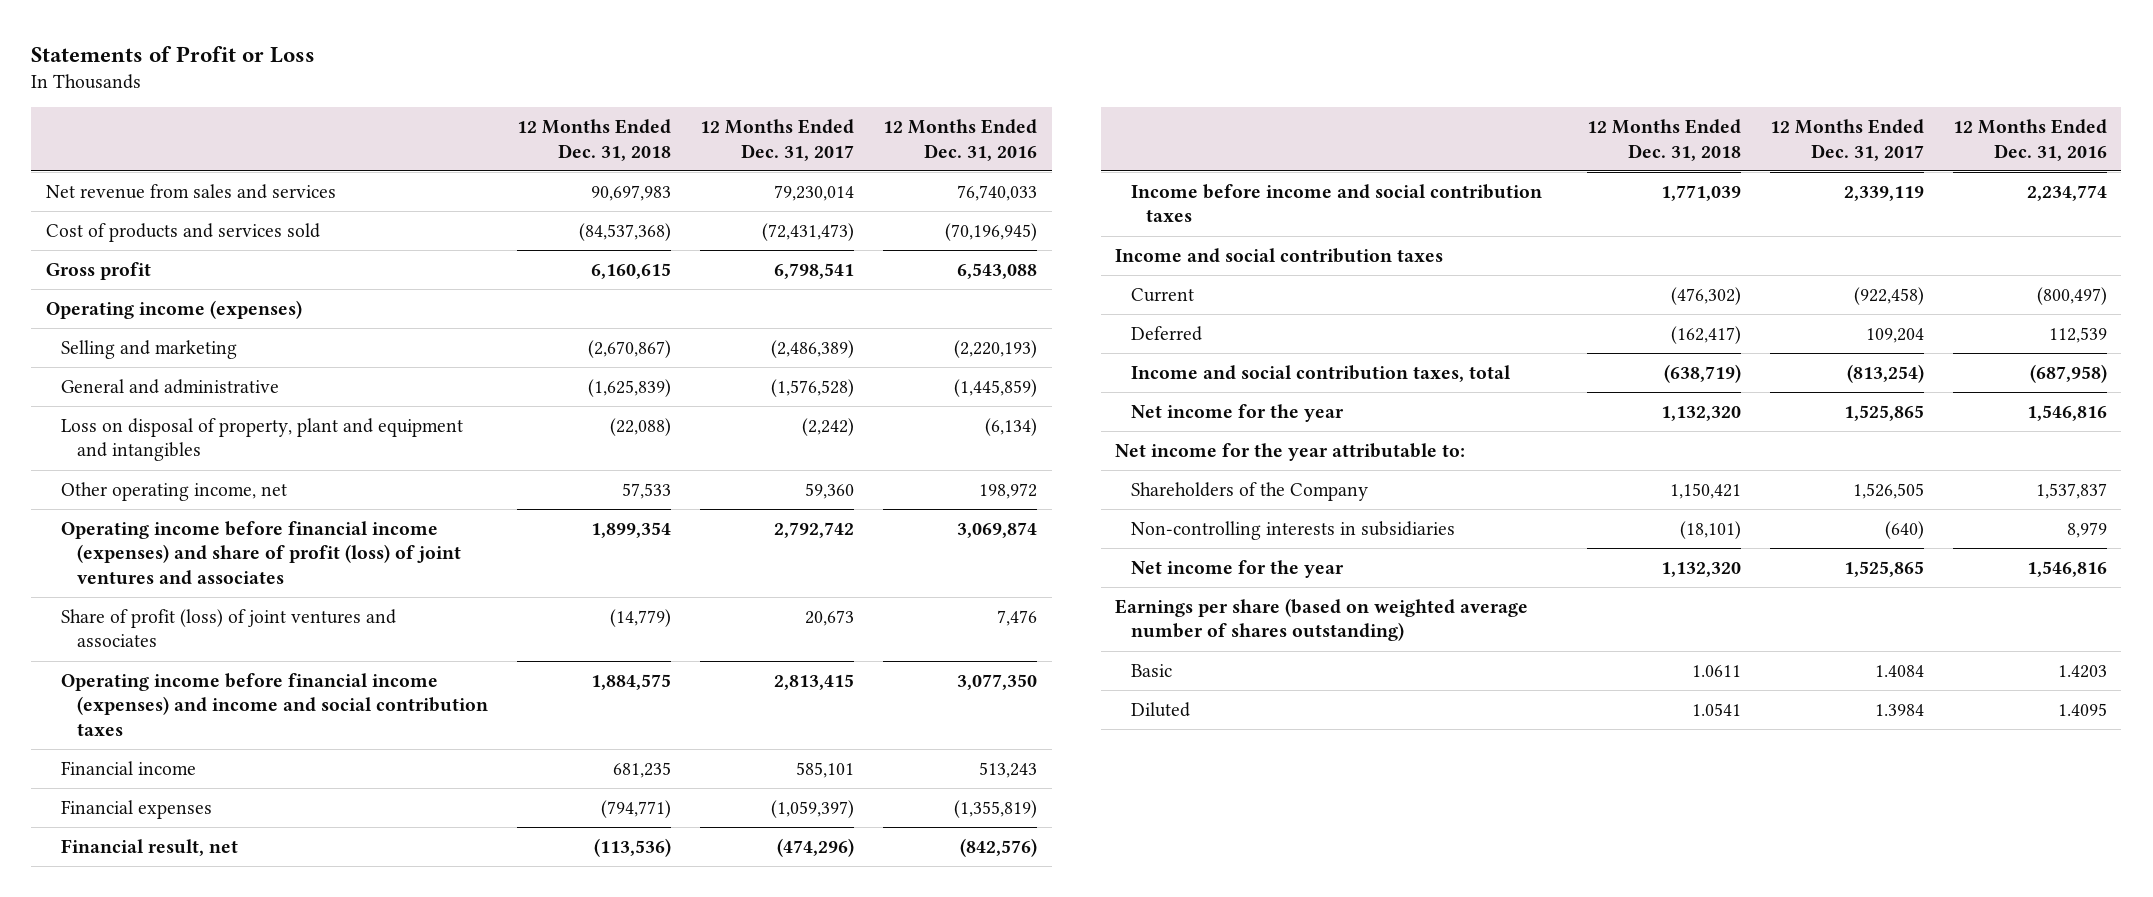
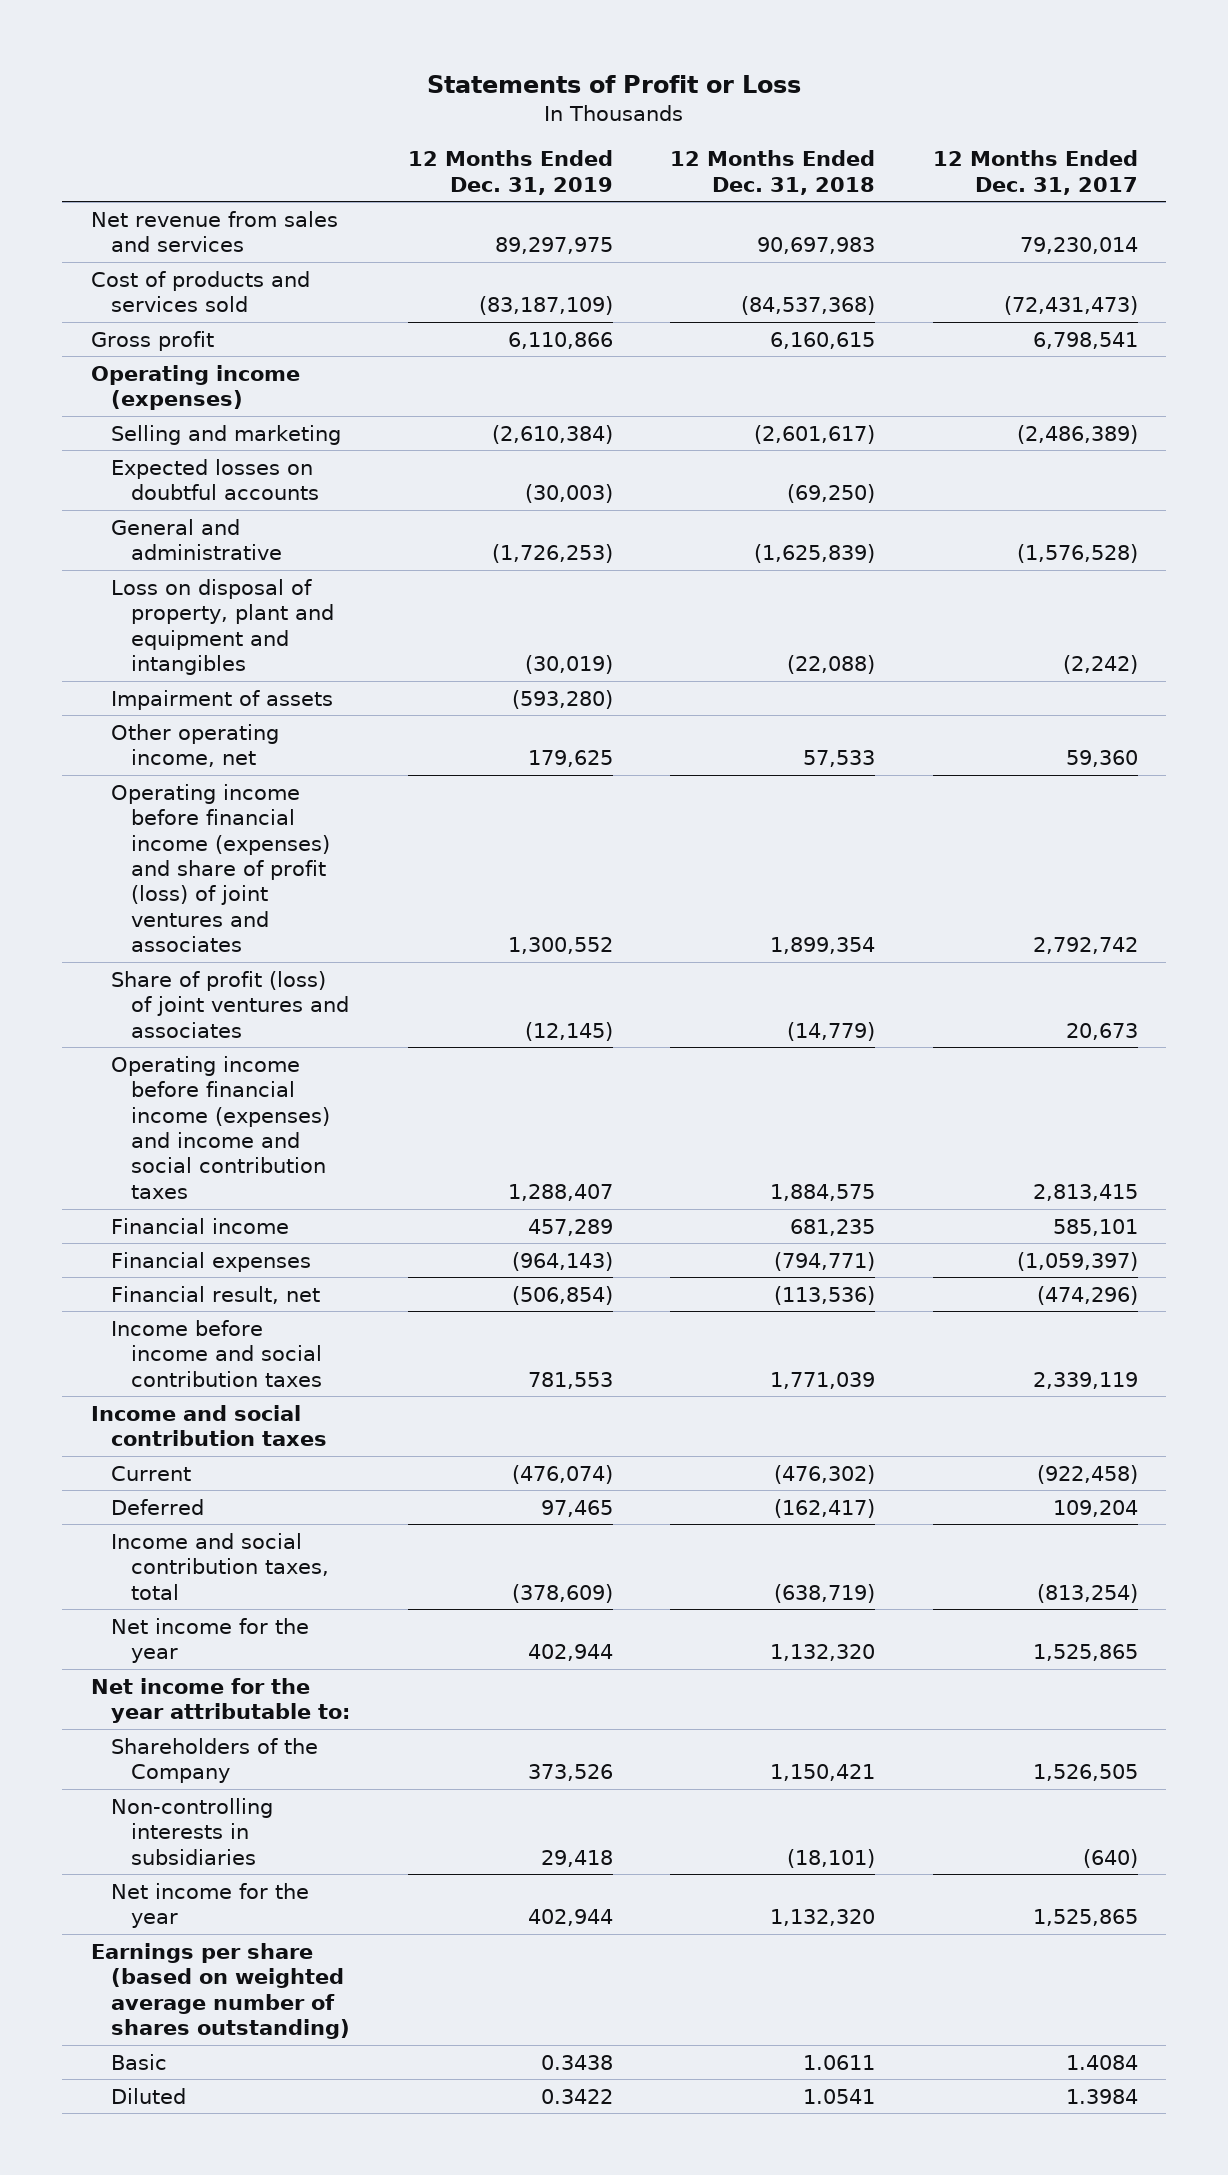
- | 12 Months Ended Dec. 31, 2018 | 12 Months Ended Dec. 31, 2017 | 12 Months Ended Dec. 31, 2016
+ | 12 Months Ended Dec. 31, 2019 | 12 Months Ended Dec. 31, 2018 | 12 Months Ended Dec. 31, 2017
- Selling and marketing | (2,670,867) | (2,486,389) | (2,220,193)
+ Selling and marketing | (2,610,384) | (2,601,617) | (2,486,389)
+ Expected losses on doubtful accounts | (30,003) | (69,250) |
+ Impairment of assets | (593,280) | |

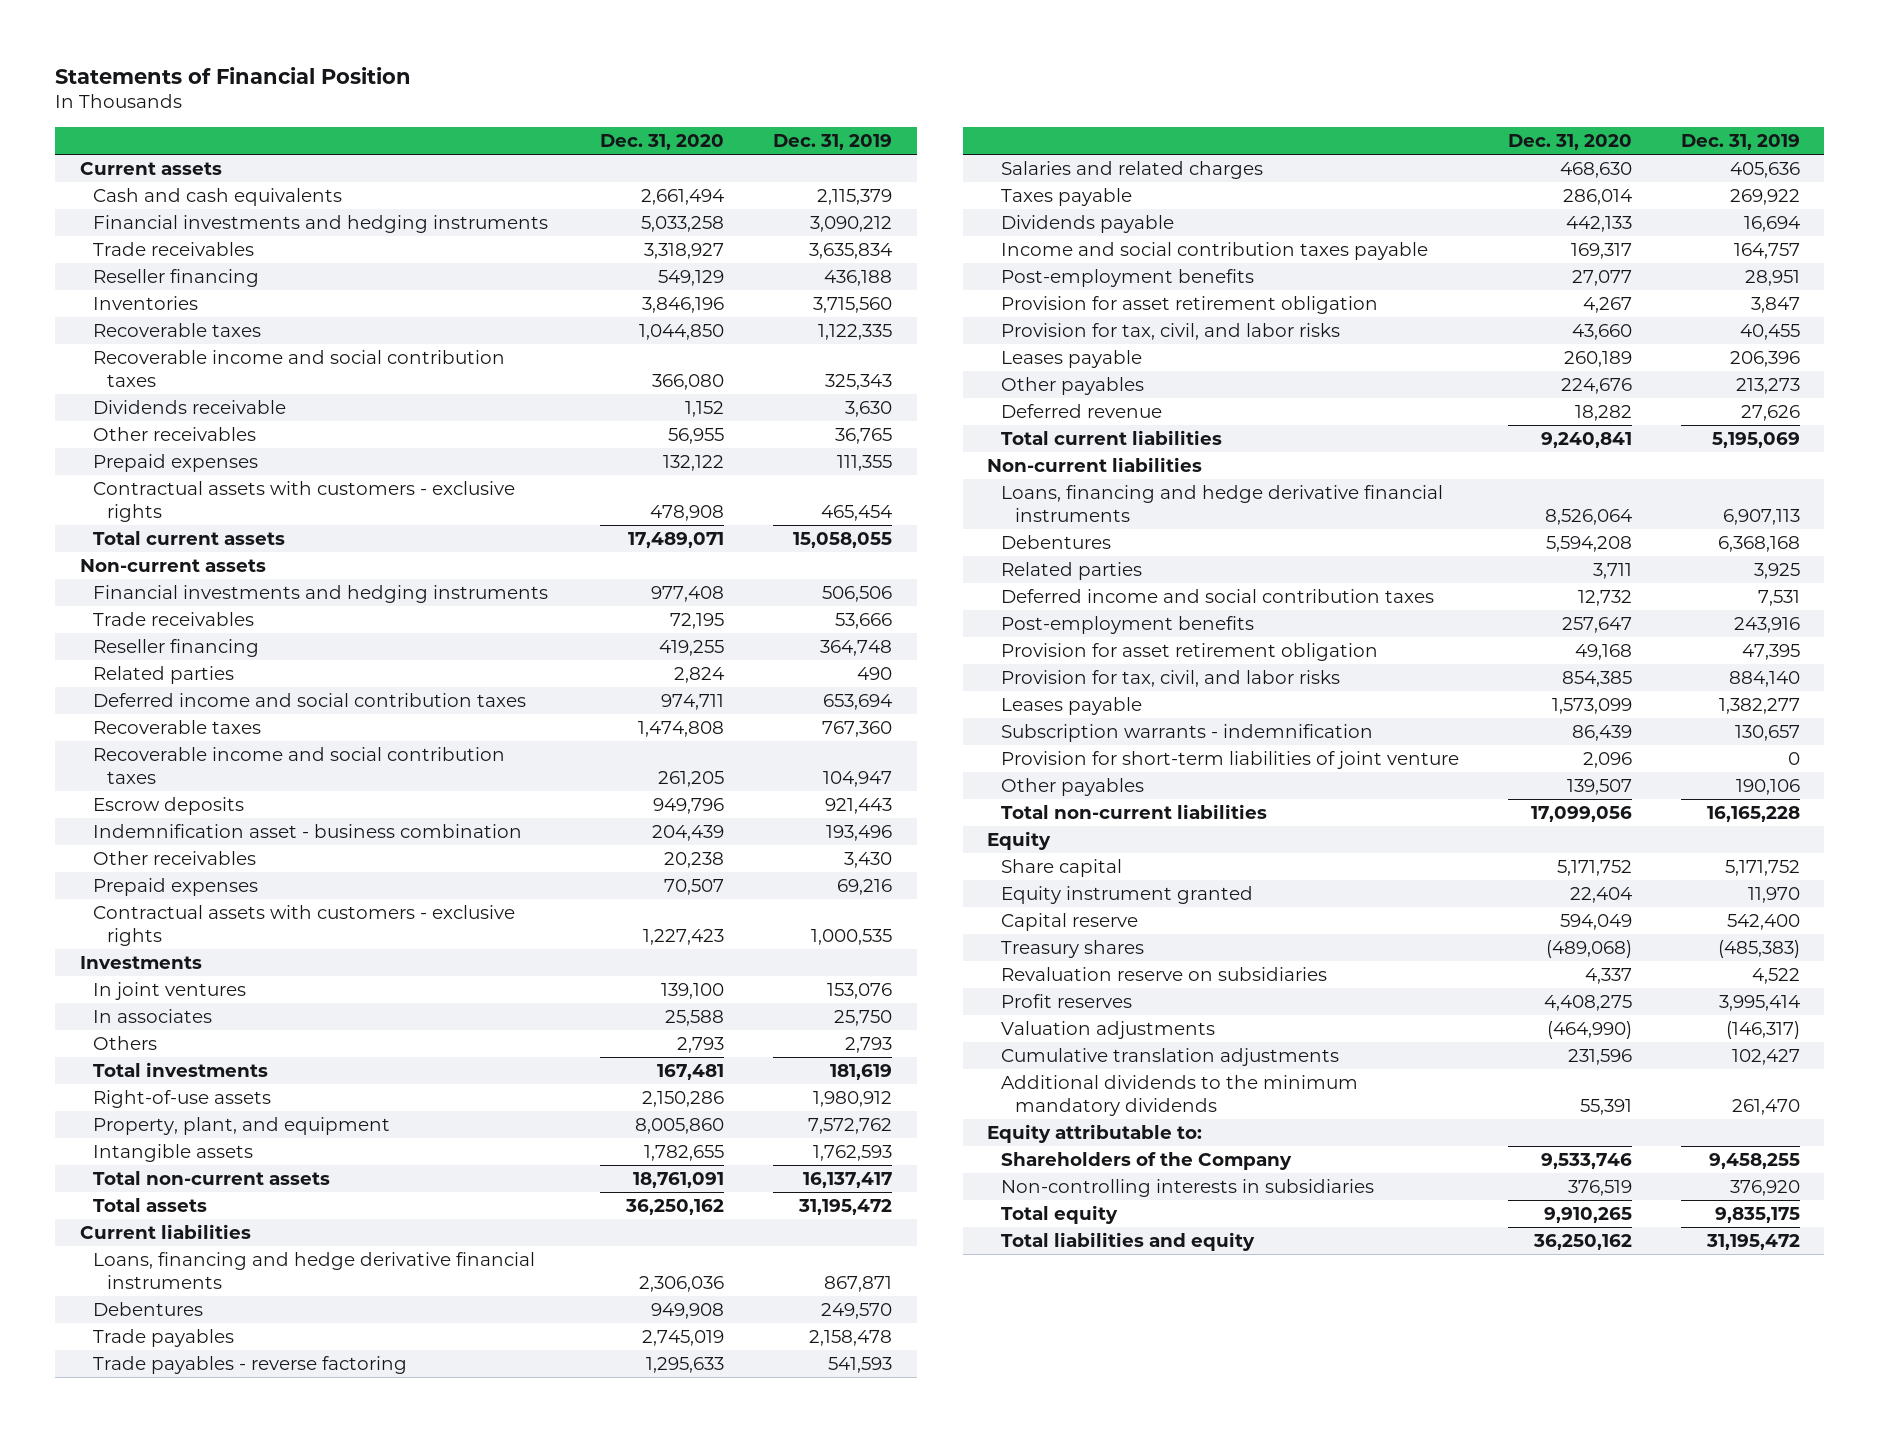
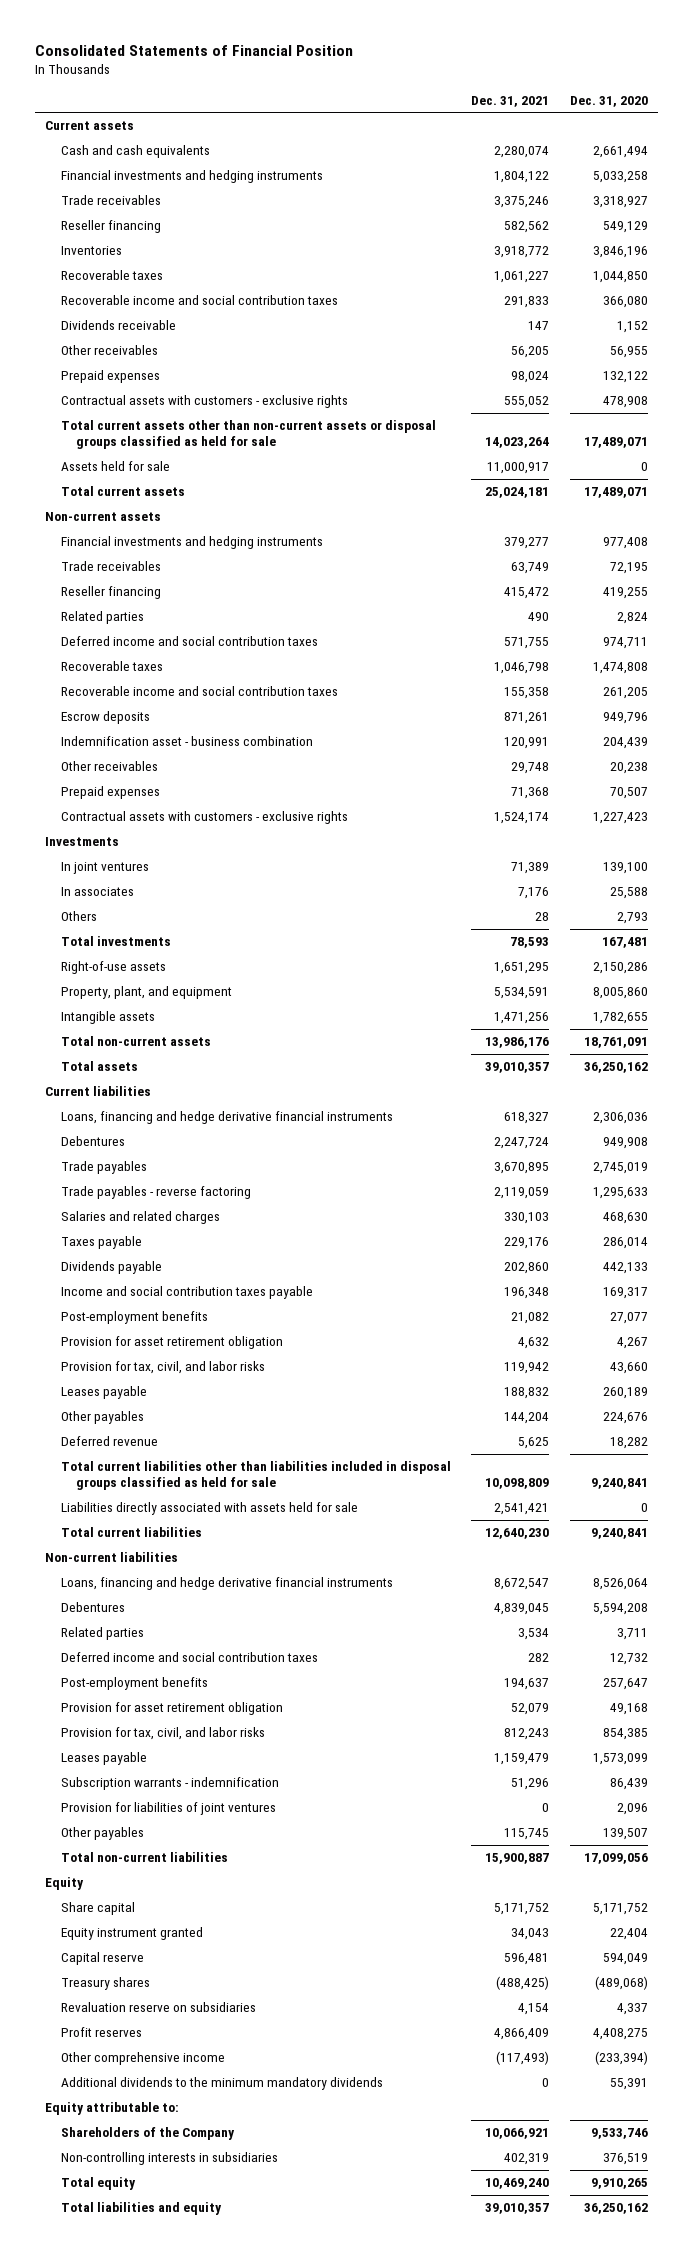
- Statements of Financial Position
+ Consolidated Statements of Financial Position
- | Dec. 31, 2020 | Dec. 31, 2019
+ | Dec. 31, 2021 | Dec. 31, 2020
+ Total current assets other than non-current assets or disposal groups classified as held for sale | 14,023,264 | 17,489,071
+ Assets held for sale | 11,000,917 | 0
+ Total current liabilities other than liabilities included in disposal groups classified as held for sale | 10,098,809 | 9,240,841
+ Liabilities directly associated with assets held for sale | 2,541,421 | 0
- Provision for short-term liabilities of joint venture | 2,096 | 0
+ Provision for liabilities of joint ventures | 0 | 2,096
- Valuation adjustments | (464,990) | (146,317)
- Cumulative translation adjustments | 231,596 | 102,427
+ Other comprehensive income | (117,493) | (233,394)

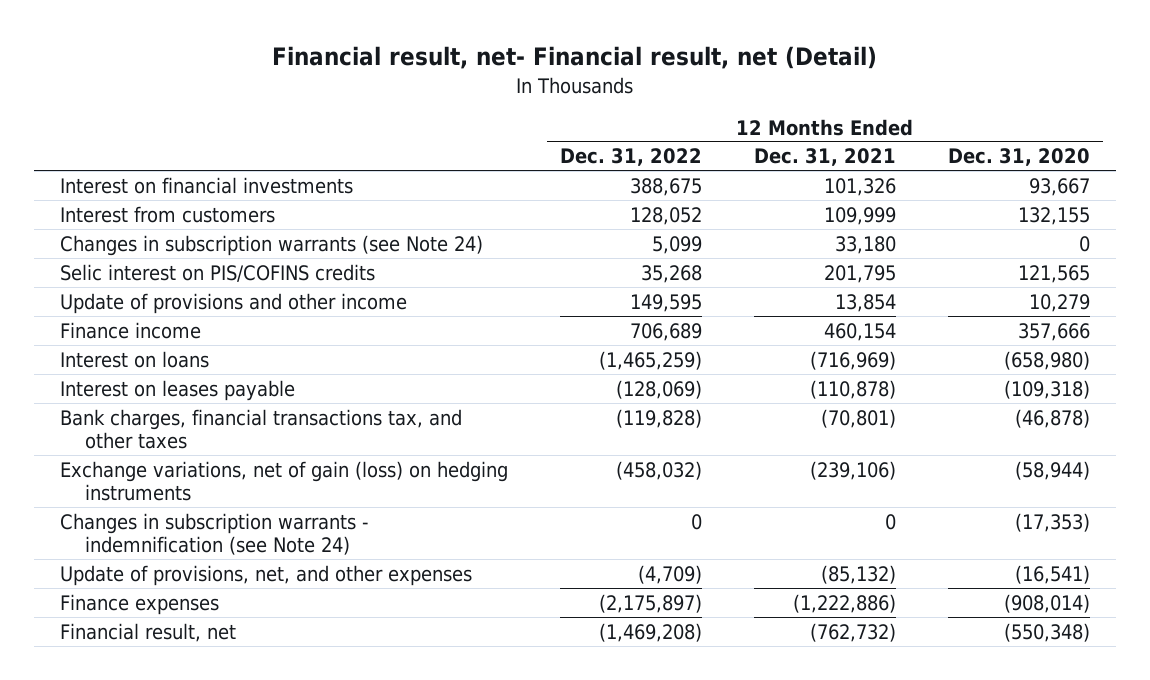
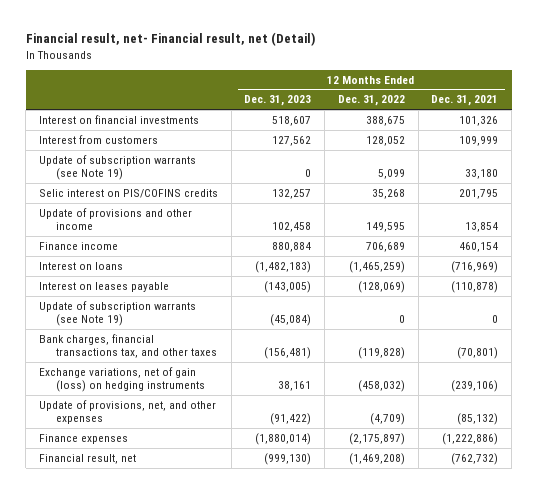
- | 12 Months Ended Dec. 31, 2022 | 12 Months Ended Dec. 31, 2021 | 12 Months Ended Dec. 31, 2020
+ | 12 Months Ended Dec. 31, 2023 | 12 Months Ended Dec. 31, 2022 | 12 Months Ended Dec. 31, 2021
- Changes in subscription warrants (see Note 24) | 5,099 | 33,180 | 0
+ Update of subscription warrants (see Note 19) | 0 | 5,099 | 33,180
+ Update of subscription warrants (see Note 19) | (45,084) | 0 | 0
- Changes in subscription warrants - indemnification (see Note 24) | 0 | 0 | (17,353)

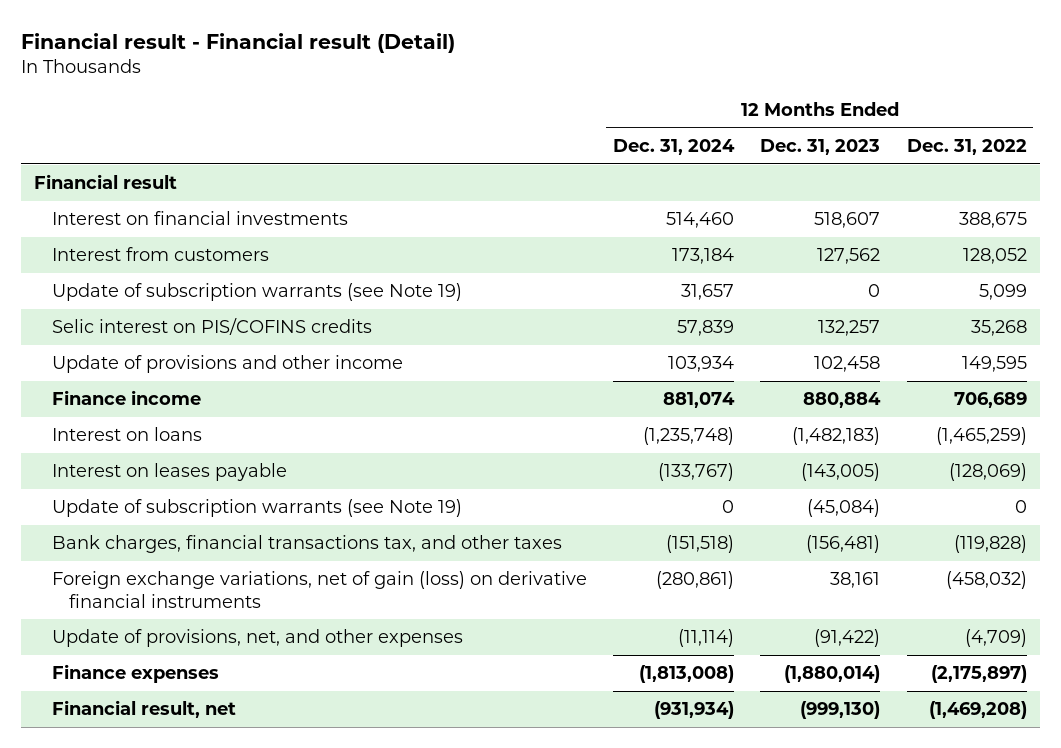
- Financial result, net- Financial result, net (Detail)
+ Financial result - Financial result (Detail)
- | 12 Months Ended Dec. 31, 2023 | 12 Months Ended Dec. 31, 2022 | 12 Months Ended Dec. 31, 2021
+ | 12 Months Ended Dec. 31, 2024 | 12 Months Ended Dec. 31, 2023 | 12 Months Ended Dec. 31, 2022
+ Financial result
- Exchange variations, net of gain (loss) on hedging instruments | 38,161 | (458,032) | (239,106)
+ Foreign exchange variations, net of gain (loss) on derivative financial instruments | (280,861) | 38,161 | (458,032)

